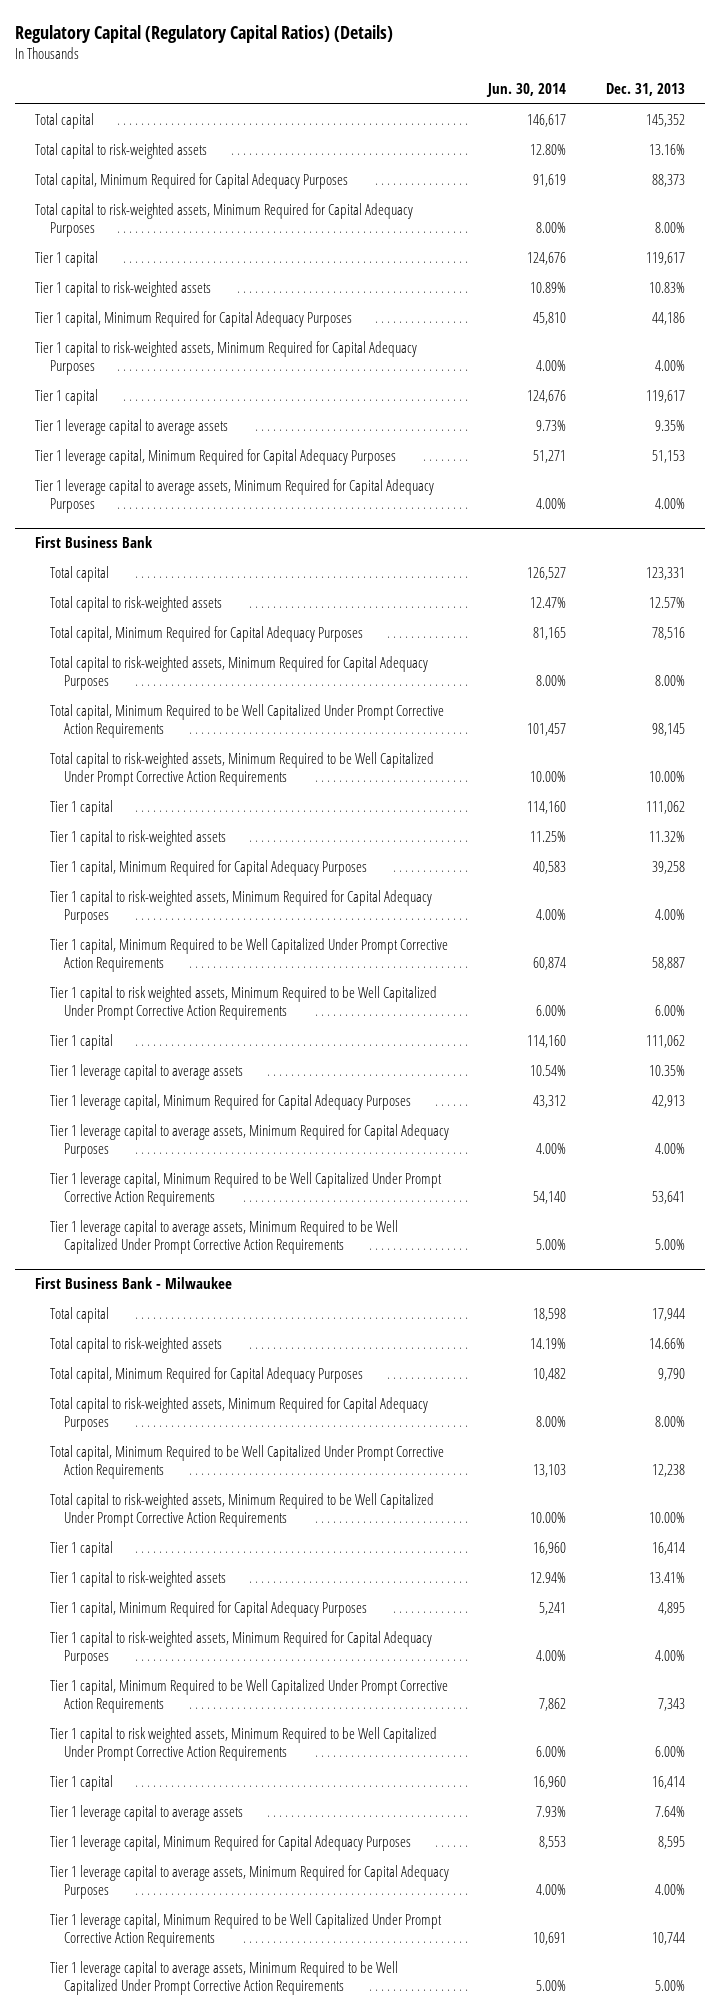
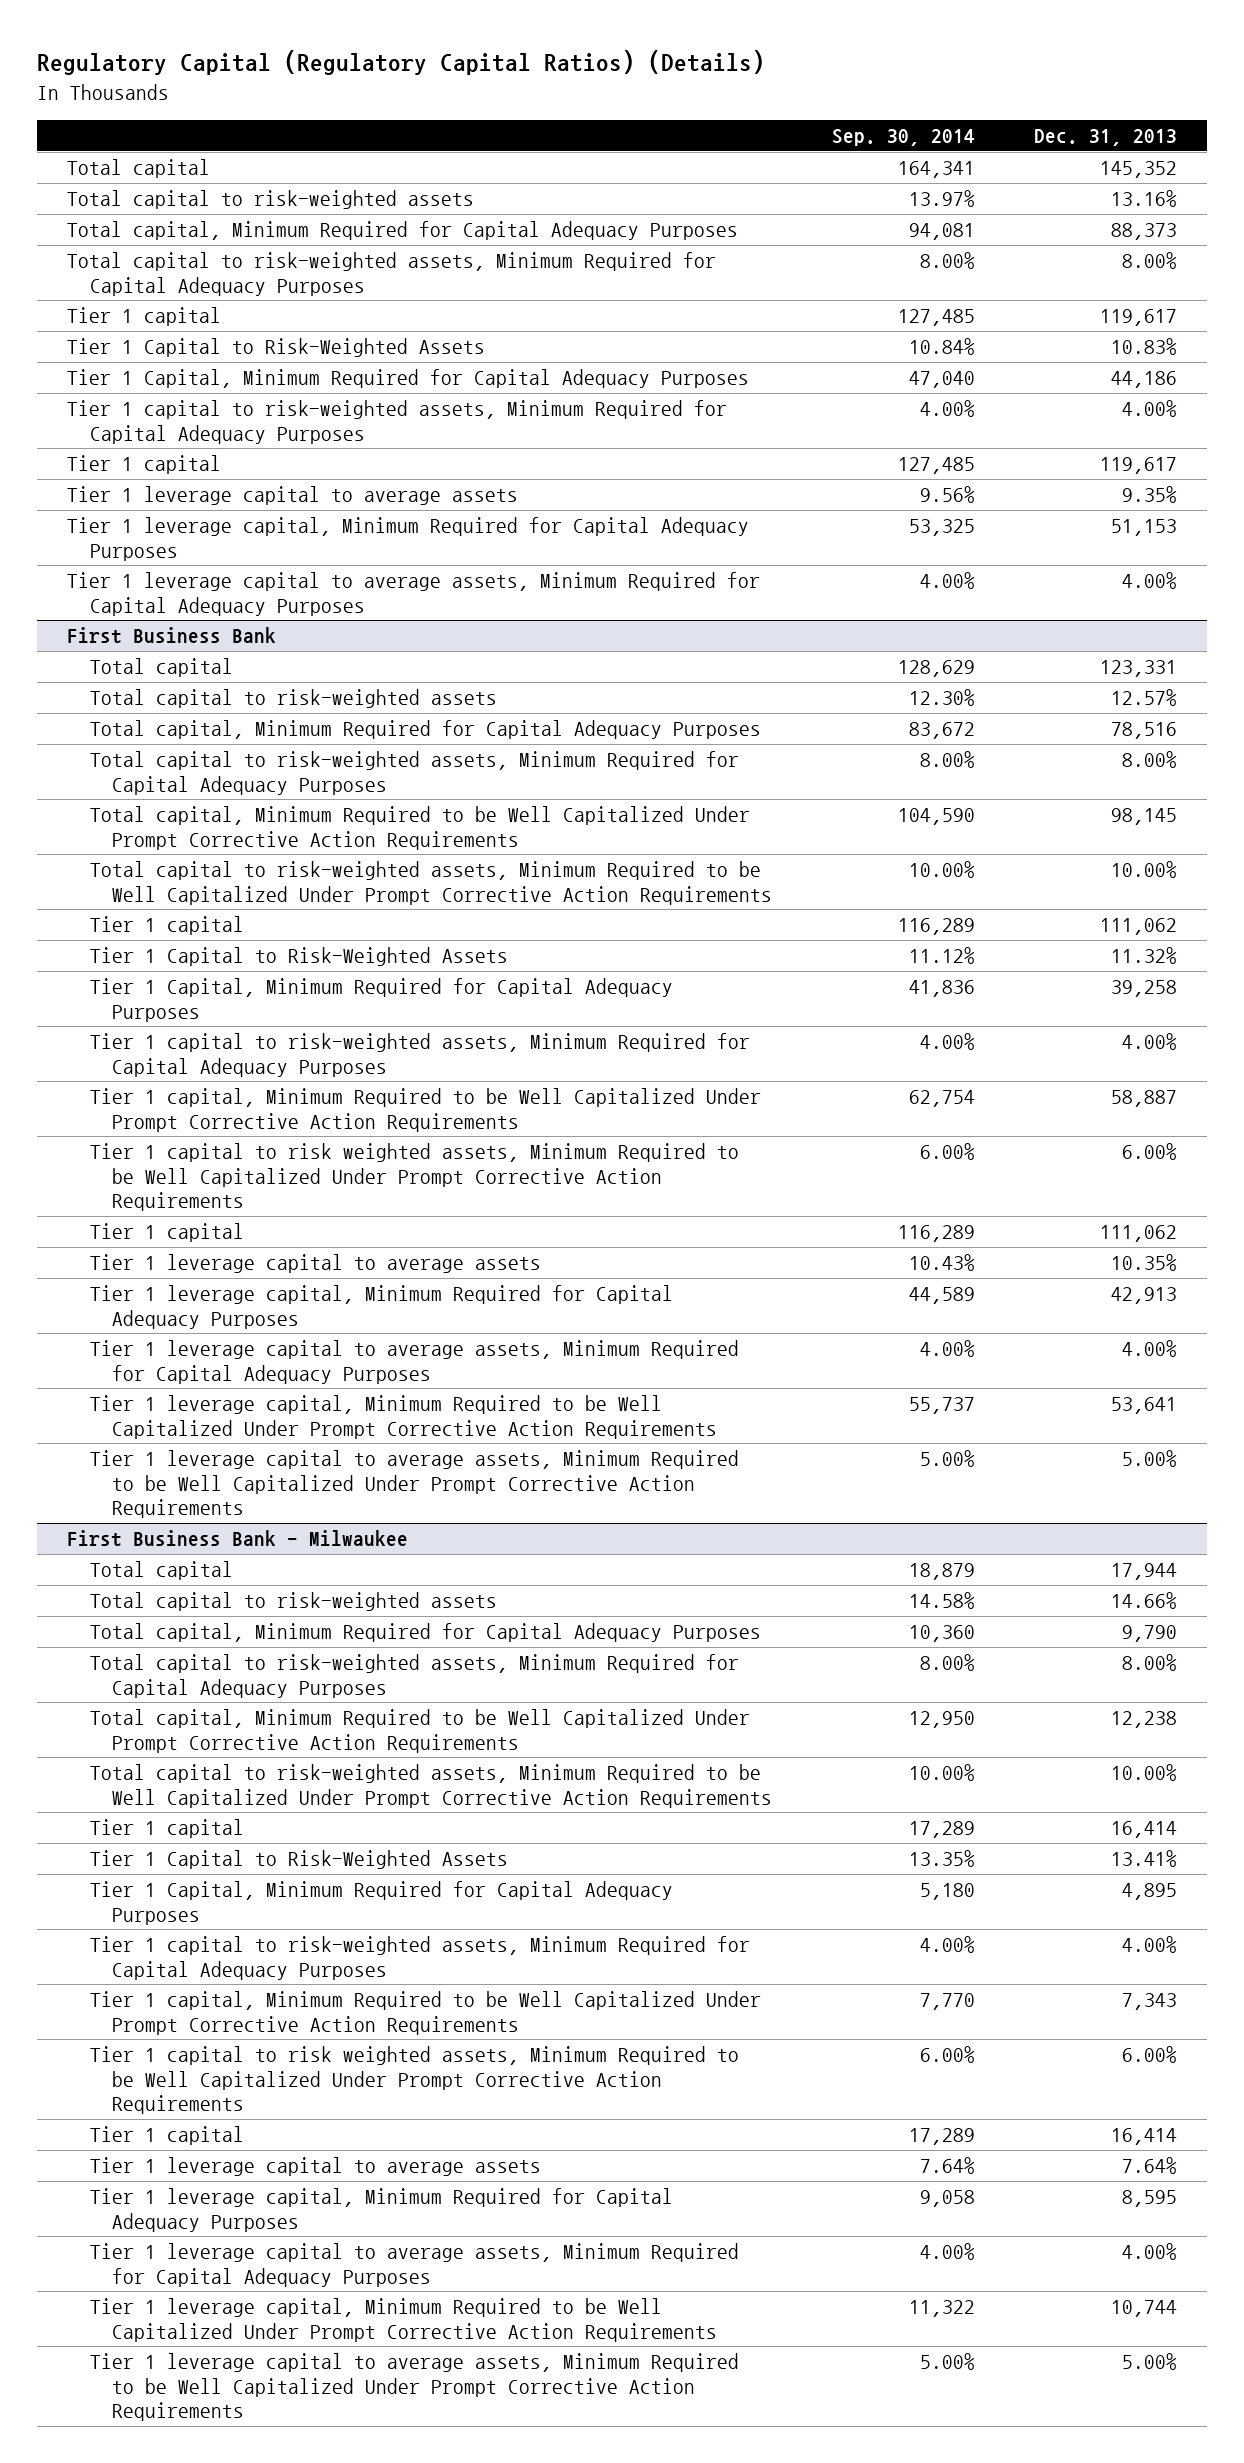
- | Jun. 30, 2014 | Dec. 31, 2013
+ | Sep. 30, 2014 | Dec. 31, 2013
- Tier 1 capital to risk-weighted assets | 10.89% | 10.83%
- Tier 1 capital, Minimum Required for Capital Adequacy Purposes | 45,810 | 44,186
+ Tier 1 Capital to Risk-Weighted Assets | 10.84% | 10.83%
+ Tier 1 Capital, Minimum Required for Capital Adequacy Purposes | 47,040 | 44,186
@ First Business Bank
- Tier 1 capital to risk-weighted assets | 11.25% | 11.32%
- Tier 1 capital, Minimum Required for Capital Adequacy Purposes | 40,583 | 39,258
+ Tier 1 Capital to Risk-Weighted Assets | 11.12% | 11.32%
+ Tier 1 Capital, Minimum Required for Capital Adequacy Purposes | 41,836 | 39,258
@ First Business Bank - Milwaukee
- Tier 1 capital to risk-weighted assets | 12.94% | 13.41%
- Tier 1 capital, Minimum Required for Capital Adequacy Purposes | 5,241 | 4,895
+ Tier 1 Capital to Risk-Weighted Assets | 13.35% | 13.41%
+ Tier 1 Capital, Minimum Required for Capital Adequacy Purposes | 5,180 | 4,895

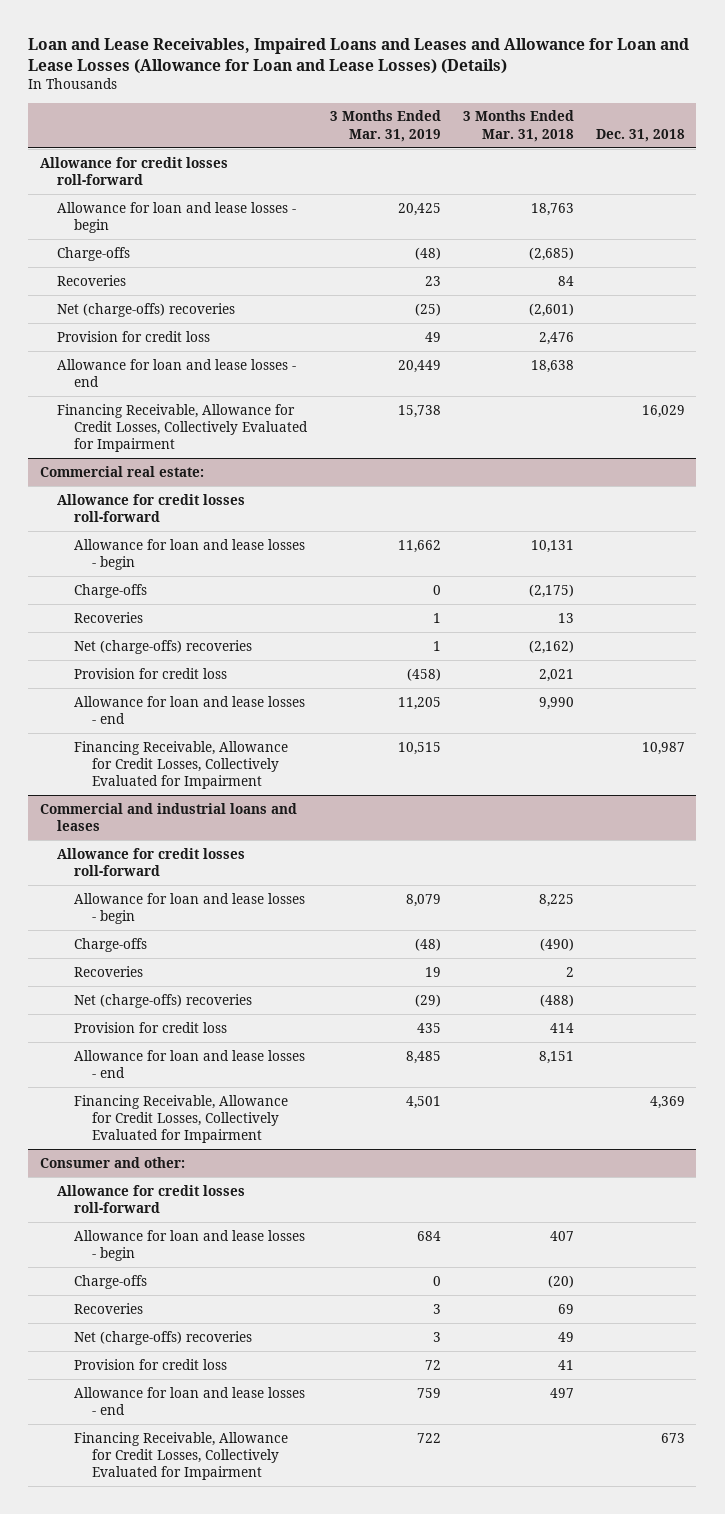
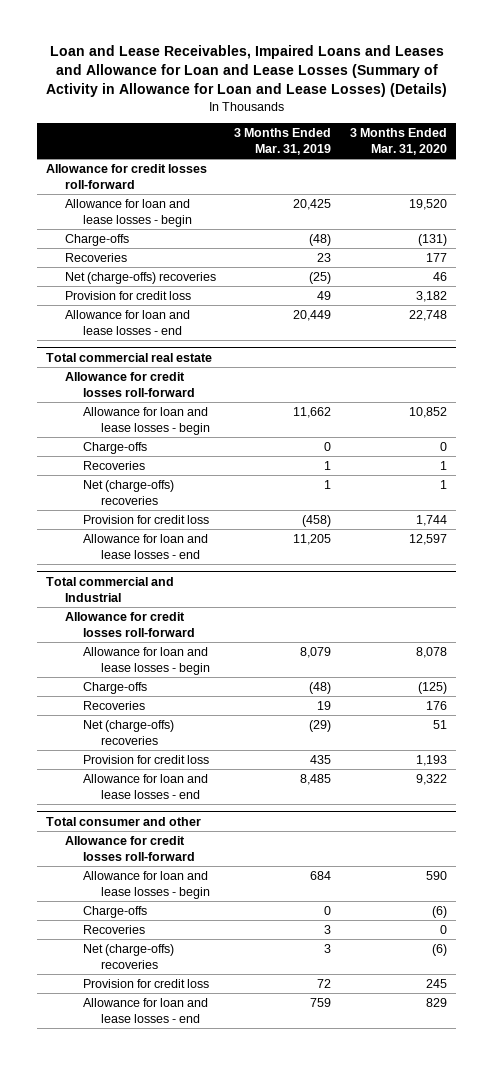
- Loan and Lease Receivables, Impaired Loans and Leases and Allowance for Loan and Lease Losses (Allowance for Loan and Lease Losses) (Details)
+ Loan and Lease Receivables, Impaired Loans and Leases and Allowance for Loan and Lease Losses (Summary of Activity in Allowance for Loan and Lease Losses) (Details)
- | 3 Months Ended Mar. 31, 2019 | 3 Months Ended Mar. 31, 2018 | Dec. 31, 2018
+ | 3 Months Ended Mar. 31, 2019 | 3 Months Ended Mar. 31, 2020
- Financing Receivable, Allowance for Credit Losses, Collectively Evaluated for Impairment | 15,738 | | 16,029
- Commercial real estate:
+ Total commercial real estate
- Financing Receivable, Allowance for Credit Losses, Collectively Evaluated for Impairment | 10,515 | | 10,987
- Commercial and industrial loans and leases
+ Total commercial and Industrial
- Financing Receivable, Allowance for Credit Losses, Collectively Evaluated for Impairment | 4,501 | | 4,369
- Consumer and other:
+ Total consumer and other
- Financing Receivable, Allowance for Credit Losses, Collectively Evaluated for Impairment | 722 | | 673

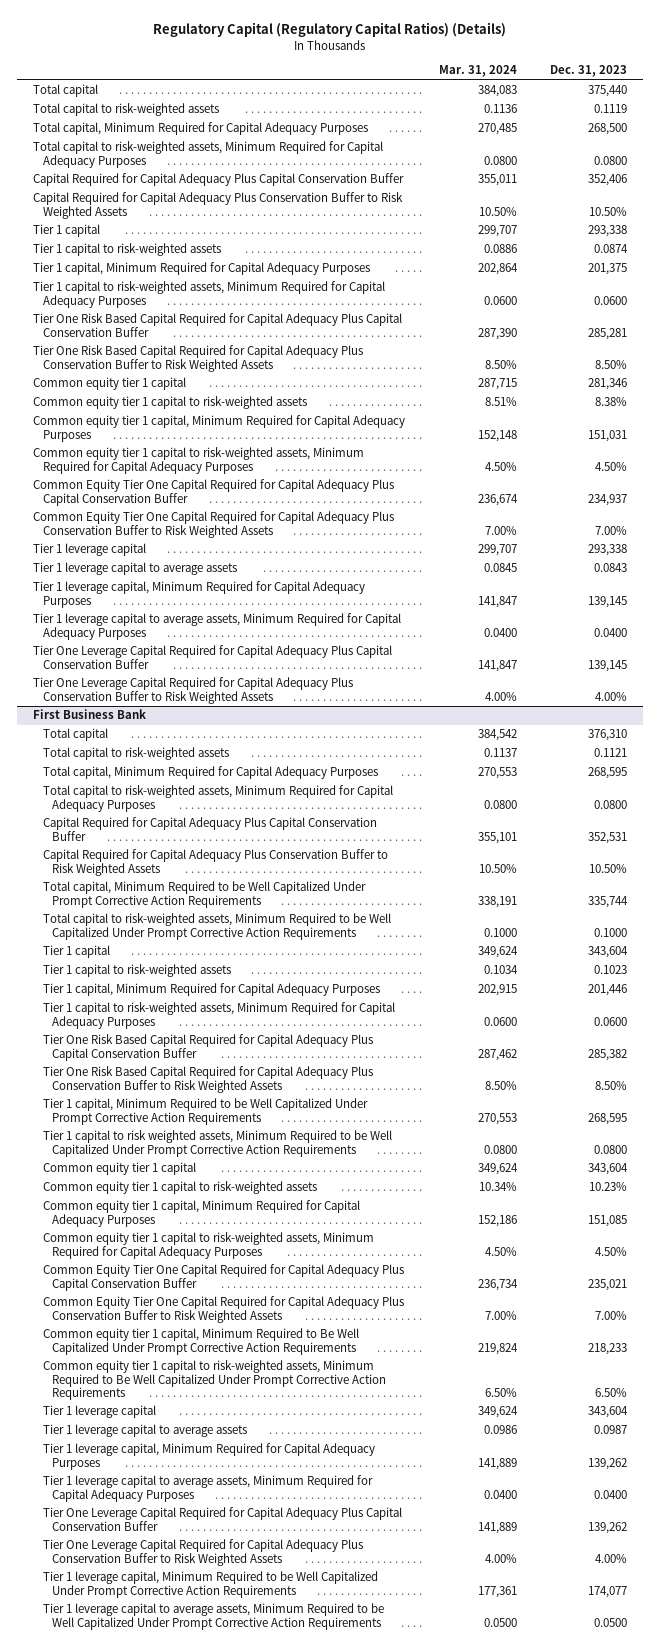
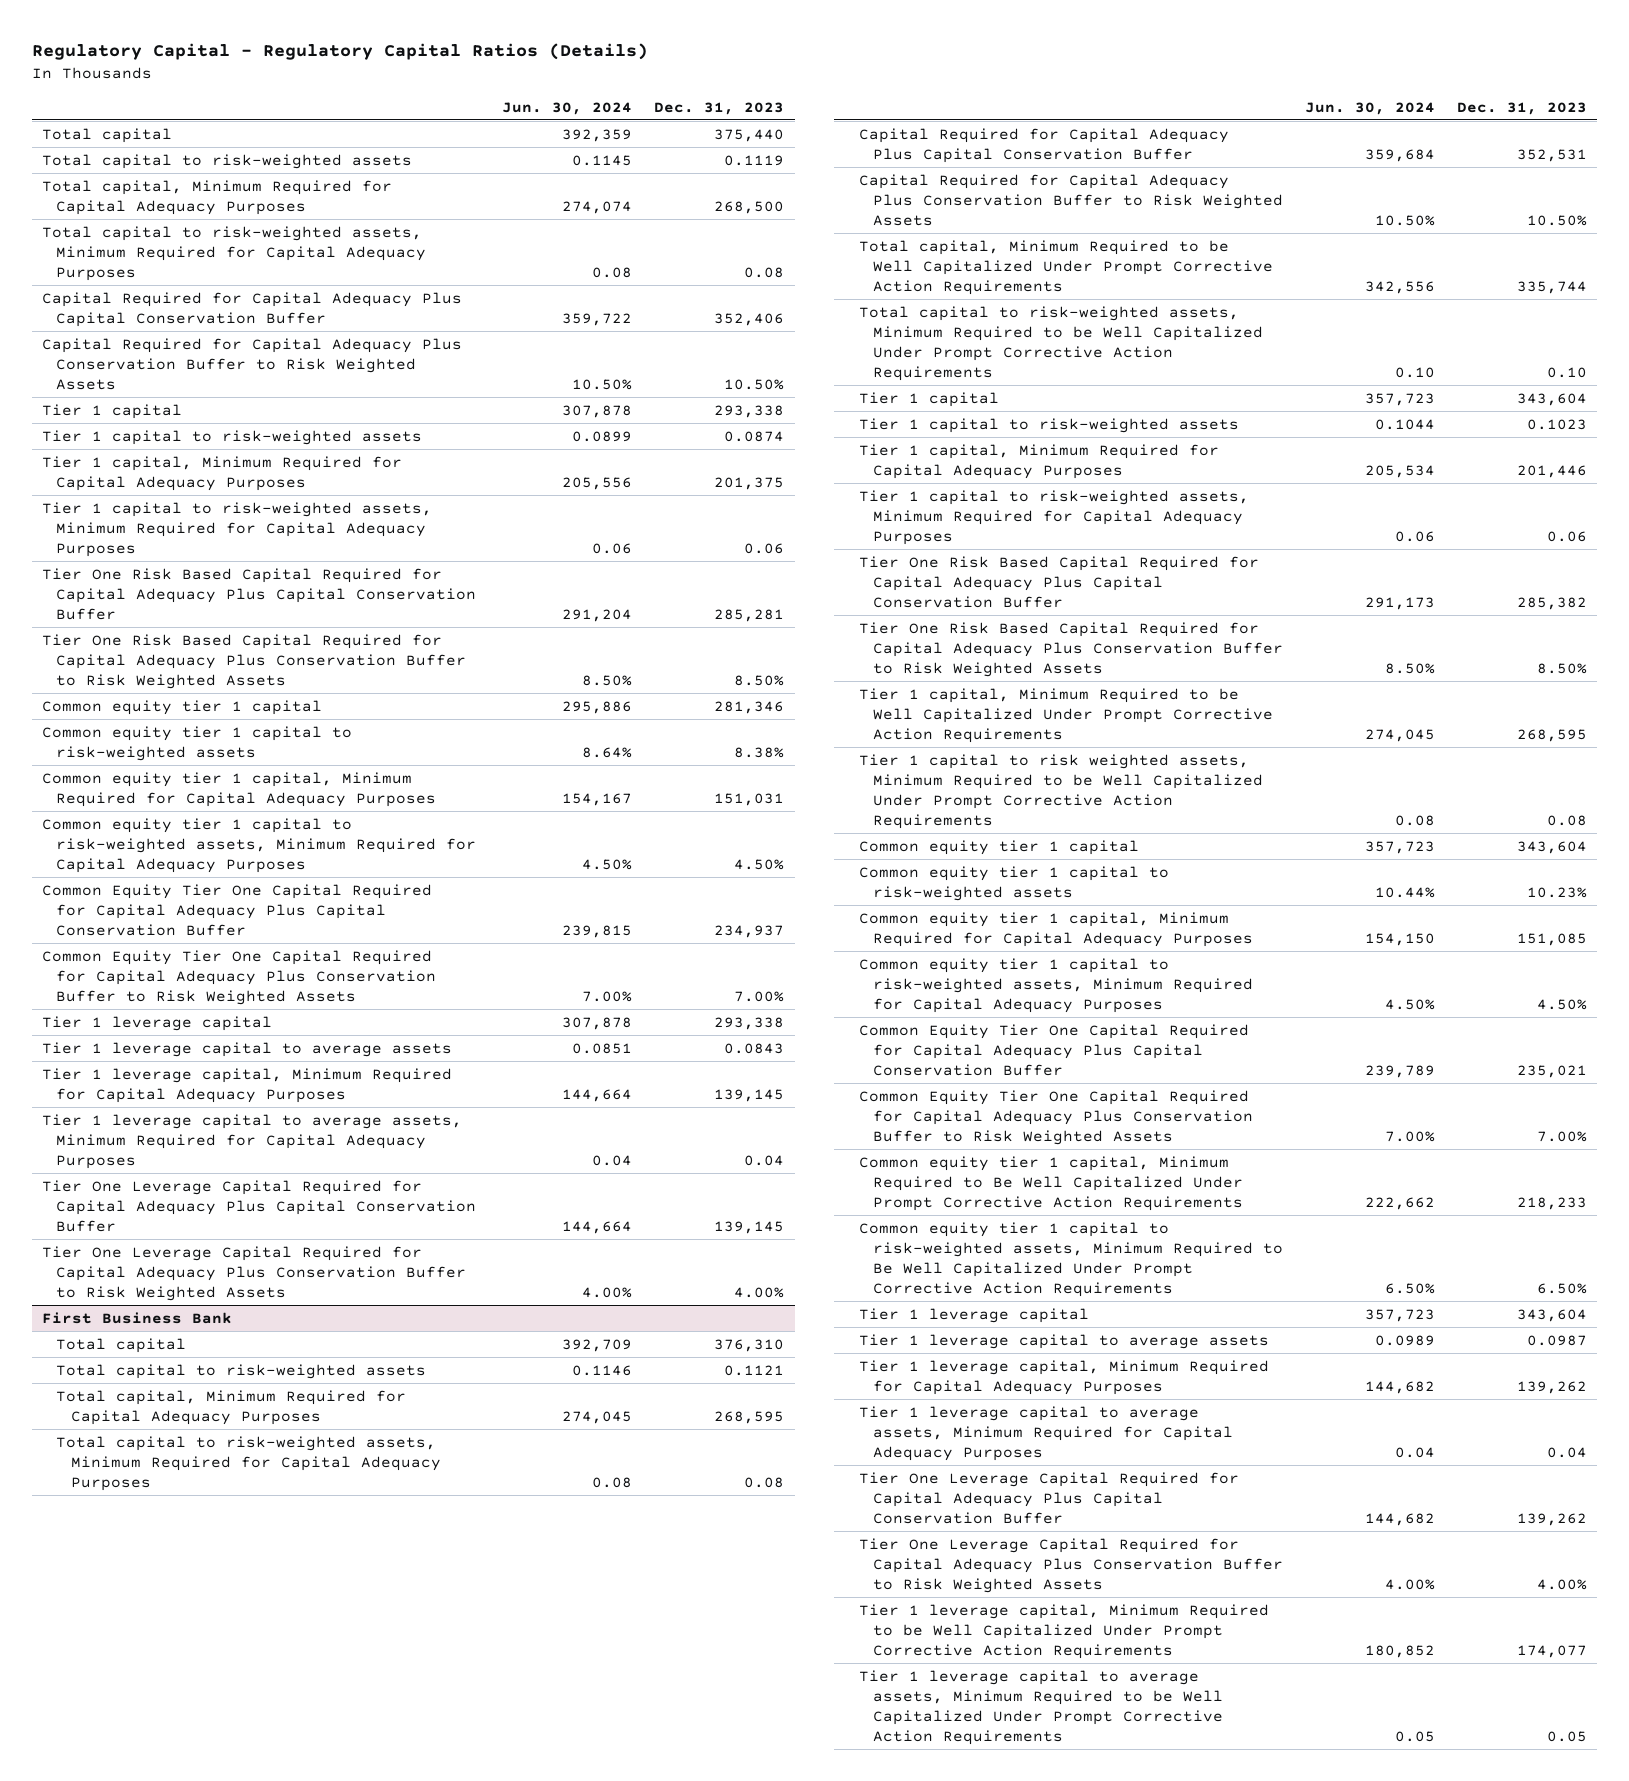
- Regulatory Capital (Regulatory Capital Ratios) (Details)
+ Regulatory Capital - Regulatory Capital Ratios (Details)
- | Mar. 31, 2024 | Dec. 31, 2023
+ | Jun. 30, 2024 | Dec. 31, 2023
- Total capital to risk-weighted assets, Minimum Required for Capital Adequacy Purposes | 0.0800 | 0.0800
+ Total capital to risk-weighted assets, Minimum Required for Capital Adequacy Purposes | 0.08 | 0.08
- Tier 1 capital to risk-weighted assets, Minimum Required for Capital Adequacy Purposes | 0.0600 | 0.0600
+ Tier 1 capital to risk-weighted assets, Minimum Required for Capital Adequacy Purposes | 0.06 | 0.06
- Tier 1 leverage capital to average assets, Minimum Required for Capital Adequacy Purposes | 0.0400 | 0.0400
+ Tier 1 leverage capital to average assets, Minimum Required for Capital Adequacy Purposes | 0.04 | 0.04
@ First Business Bank
- Total capital to risk-weighted assets, Minimum Required for Capital Adequacy Purposes | 0.0800 | 0.0800
+ Total capital to risk-weighted assets, Minimum Required for Capital Adequacy Purposes | 0.08 | 0.08
- Total capital to risk-weighted assets, Minimum Required to be Well Capitalized Under Prompt Corrective Action Requirements | 0.1000 | 0.1000
+ Total capital to risk-weighted assets, Minimum Required to be Well Capitalized Under Prompt Corrective Action Requirements | 0.10 | 0.10
- Tier 1 capital to risk-weighted assets, Minimum Required for Capital Adequacy Purposes | 0.0600 | 0.0600
+ Tier 1 capital to risk-weighted assets, Minimum Required for Capital Adequacy Purposes | 0.06 | 0.06
- Tier 1 capital to risk weighted assets, Minimum Required to be Well Capitalized Under Prompt Corrective Action Requirements | 0.0800 | 0.0800
+ Tier 1 capital to risk weighted assets, Minimum Required to be Well Capitalized Under Prompt Corrective Action Requirements | 0.08 | 0.08
- Tier 1 leverage capital to average assets, Minimum Required for Capital Adequacy Purposes | 0.0400 | 0.0400
+ Tier 1 leverage capital to average assets, Minimum Required for Capital Adequacy Purposes | 0.04 | 0.04
- Tier 1 leverage capital to average assets, Minimum Required to be Well Capitalized Under Prompt Corrective Action Requirements | 0.0500 | 0.0500
+ Tier 1 leverage capital to average assets, Minimum Required to be Well Capitalized Under Prompt Corrective Action Requirements | 0.05 | 0.05

